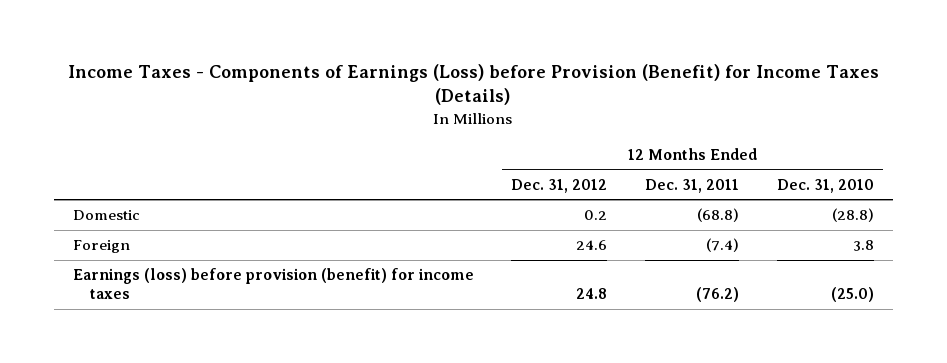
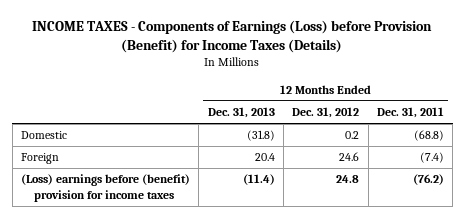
- Income Taxes - Components of Earnings (Loss) before Provision (Benefit) for Income Taxes (Details)
+ INCOME TAXES - Components of Earnings (Loss) before Provision (Benefit) for Income Taxes (Details)
- | 12 Months Ended Dec. 31, 2012 | 12 Months Ended Dec. 31, 2011 | 12 Months Ended Dec. 31, 2010
+ | 12 Months Ended Dec. 31, 2013 | 12 Months Ended Dec. 31, 2012 | 12 Months Ended Dec. 31, 2011
- Earnings (loss) before provision (benefit) for income taxes | 24.8 | (76.2) | (25.0)
+ (Loss) earnings before (benefit) provision for income taxes | (11.4) | 24.8 | (76.2)

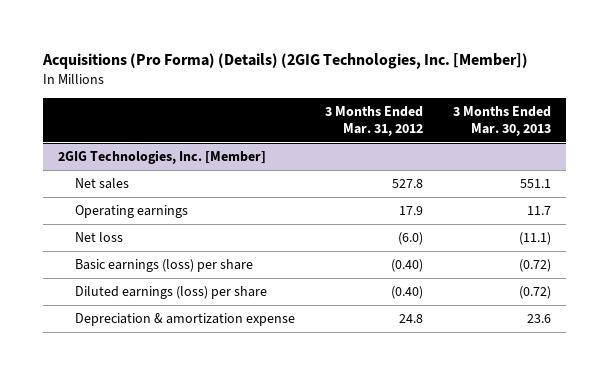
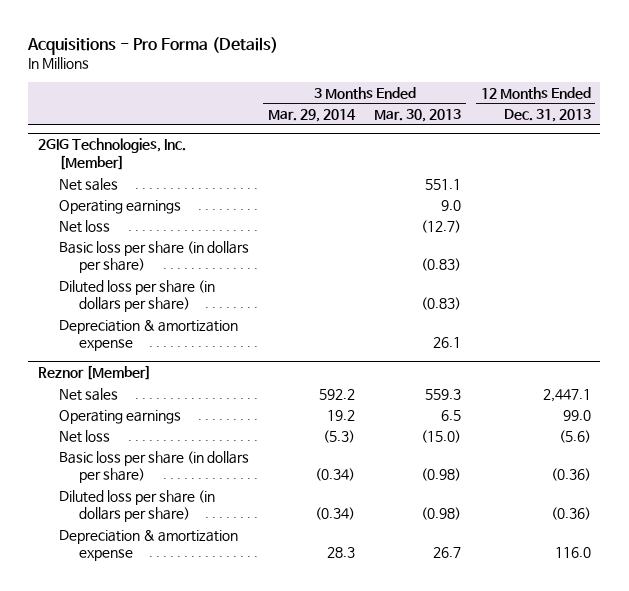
- Acquisitions (Pro Forma) (Details) (2GIG Technologies, Inc. [Member])
+ Acquisitions - Pro Forma (Details)
- | 3 Months Ended Mar. 31, 2012 | 3 Months Ended Mar. 30, 2013
+ | 3 Months Ended Mar. 29, 2014 | 3 Months Ended Mar. 30, 2013 | 12 Months Ended Dec. 31, 2013
@ 2GIG Technologies, Inc. [Member]
- Operating earnings | 17.9 | 11.7
- Net loss | (6.0) | (11.1)
- Basic earnings (loss) per share | (0.40) | (0.72)
- Diluted earnings (loss) per share | (0.40) | (0.72)
- Depreciation & amortization expense | 24.8 | 23.6
+ Operating earnings | | 9.0 |
+ Net loss | | (12.7) |
+ Basic loss per share (in dollars per share) | | (0.83) |
+ Diluted loss per share (in dollars per share) | | (0.83) |
+ Depreciation & amortization expense | | 26.1 |
+ Reznor [Member]
+ Net sales | 592.2 | 559.3 | 2,447.1
+ Operating earnings | 19.2 | 6.5 | 99.0
+ Net loss | (5.3) | (15.0) | (5.6)
+ Basic loss per share (in dollars per share) | (0.34) | (0.98) | (0.36)
+ Diluted loss per share (in dollars per share) | (0.34) | (0.98) | (0.36)
+ Depreciation & amortization expense | 28.3 | 26.7 | 116.0

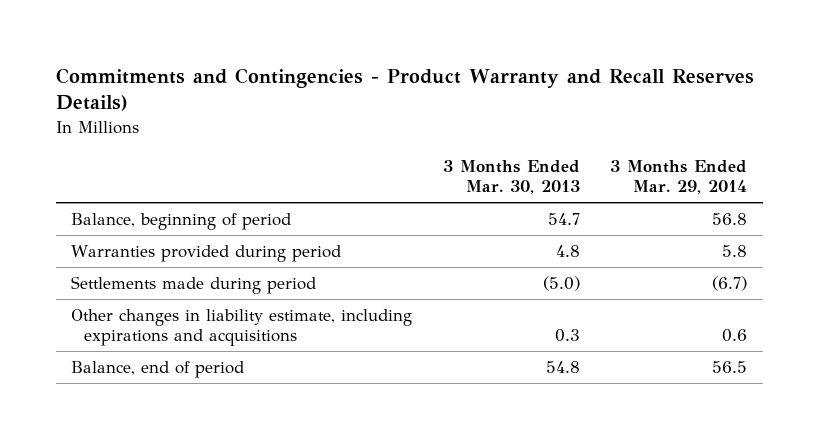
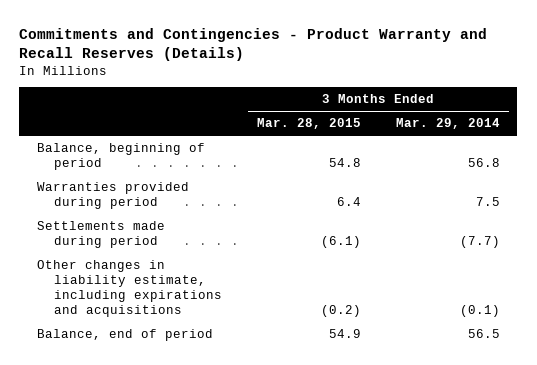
- Commitments and Contingencies - Product Warranty and Recall Reserves Details)
+ Commitments and Contingencies - Product Warranty and Recall Reserves (Details)
- | 3 Months Ended Mar. 30, 2013 | 3 Months Ended Mar. 29, 2014
+ | 3 Months Ended Mar. 28, 2015 | 3 Months Ended Mar. 29, 2014
- Warranties provided during period | 4.8 | 5.8
- Settlements made during period | (5.0) | (6.7)
- Other changes in liability estimate, including expirations and acquisitions | 0.3 | 0.6
+ Warranties provided during period | 6.4 | 7.5
+ Settlements made during period | (6.1) | (7.7)
+ Other changes in liability estimate, including expirations and acquisitions | (0.2) | (0.1)

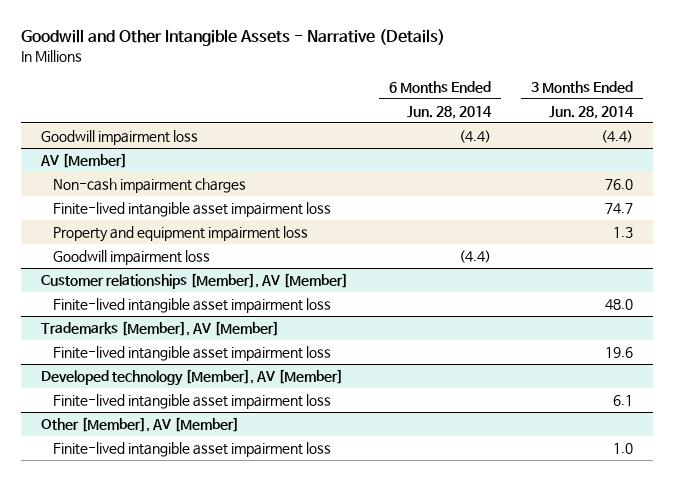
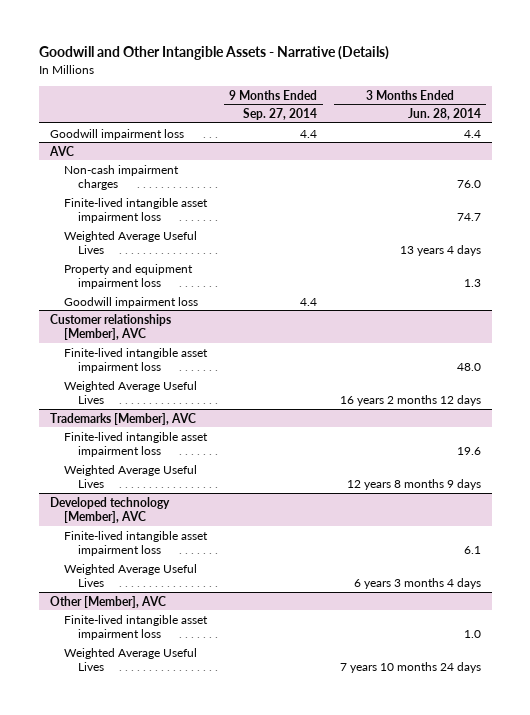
- | 6 Months Ended Jun. 28, 2014 | 3 Months Ended Jun. 28, 2014
+ | 9 Months Ended Sep. 27, 2014 | 3 Months Ended Jun. 28, 2014
- Goodwill impairment loss | (4.4) | (4.4)
- AV [Member]
+ Goodwill impairment loss | 4.4 | 4.4
+ AVC
+ Weighted Average Useful Lives | | 13 years 4 days
- Customer relationships [Member], AV [Member]
+ Customer relationships [Member], AVC
- Trademarks [Member], AV [Member]
+ Weighted Average Useful Lives | | 16 years 2 months 12 days
+ Trademarks [Member], AVC
- Developed technology [Member], AV [Member]
+ Weighted Average Useful Lives | | 12 years 8 months 9 days
+ Developed technology [Member], AVC
- Other [Member], AV [Member]
+ Weighted Average Useful Lives | | 6 years 3 months 4 days
+ Other [Member], AVC
+ Weighted Average Useful Lives | | 7 years 10 months 24 days

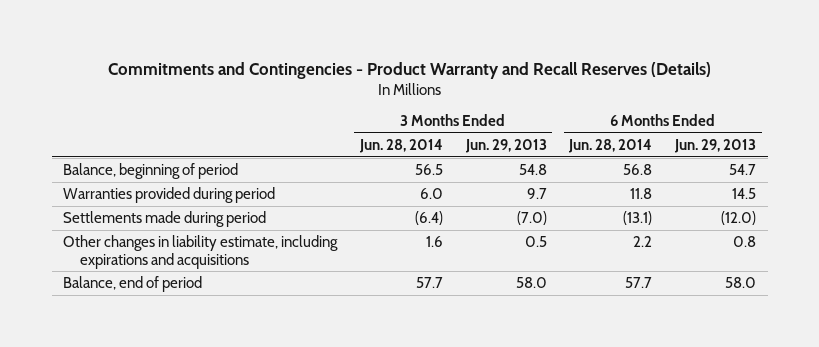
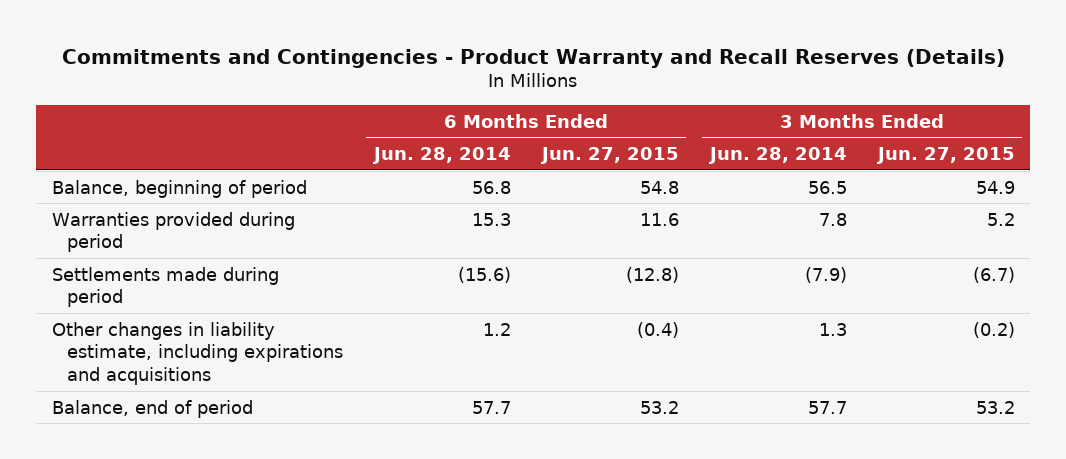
- | 3 Months Ended Jun. 28, 2014 | 3 Months Ended Jun. 29, 2013 | 6 Months Ended Jun. 28, 2014 | 6 Months Ended Jun. 29, 2013
+ | 6 Months Ended Jun. 28, 2014 | 6 Months Ended Jun. 27, 2015 | 3 Months Ended Jun. 28, 2014 | 3 Months Ended Jun. 27, 2015
- Warranties provided during period | 6.0 | 9.7 | 11.8 | 14.5
- Settlements made during period | (6.4) | (7.0) | (13.1) | (12.0)
- Other changes in liability estimate, including expirations and acquisitions | 1.6 | 0.5 | 2.2 | 0.8
+ Warranties provided during period | 15.3 | 11.6 | 7.8 | 5.2
+ Settlements made during period | (15.6) | (12.8) | (7.9) | (6.7)
+ Other changes in liability estimate, including expirations and acquisitions | 1.2 | (0.4) | 1.3 | (0.2)

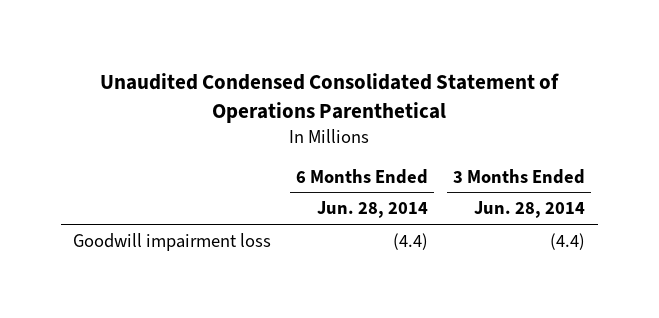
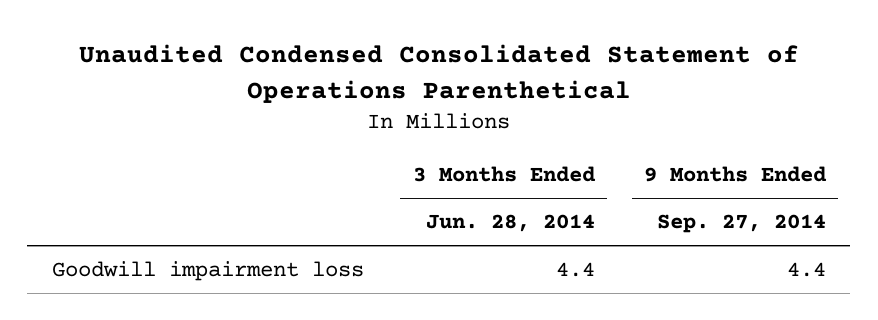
- | 6 Months Ended Jun. 28, 2014 | 3 Months Ended Jun. 28, 2014
+ | 3 Months Ended Jun. 28, 2014 | 9 Months Ended Sep. 27, 2014
- Goodwill impairment loss | (4.4) | (4.4)
+ Goodwill impairment loss | 4.4 | 4.4

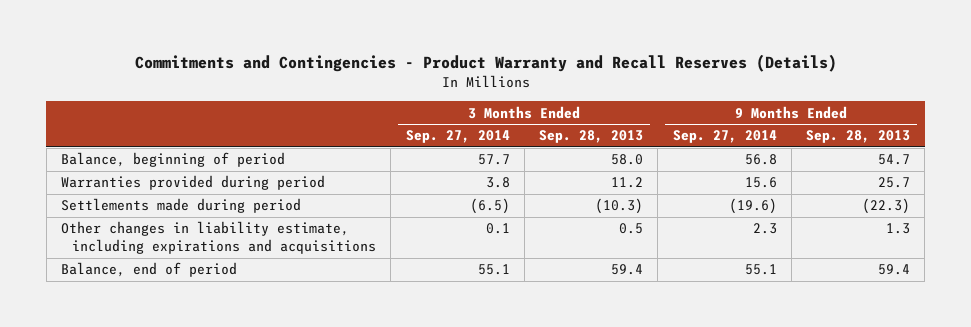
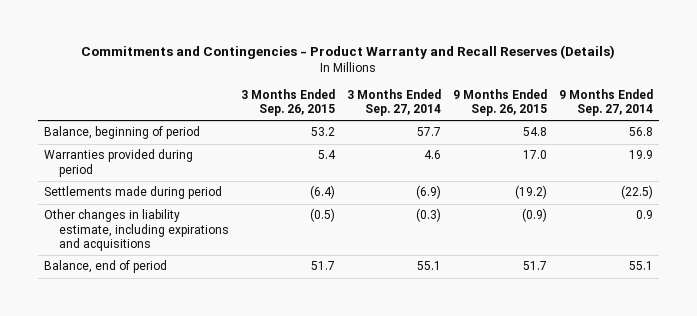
- | 3 Months Ended Sep. 27, 2014 | 3 Months Ended Sep. 28, 2013 | 9 Months Ended Sep. 27, 2014 | 9 Months Ended Sep. 28, 2013
+ | 3 Months Ended Sep. 26, 2015 | 3 Months Ended Sep. 27, 2014 | 9 Months Ended Sep. 26, 2015 | 9 Months Ended Sep. 27, 2014
- Warranties provided during period | 3.8 | 11.2 | 15.6 | 25.7
- Settlements made during period | (6.5) | (10.3) | (19.6) | (22.3)
- Other changes in liability estimate, including expirations and acquisitions | 0.1 | 0.5 | 2.3 | 1.3
+ Warranties provided during period | 5.4 | 4.6 | 17.0 | 19.9
+ Settlements made during period | (6.4) | (6.9) | (19.2) | (22.5)
+ Other changes in liability estimate, including expirations and acquisitions | (0.5) | (0.3) | (0.9) | 0.9

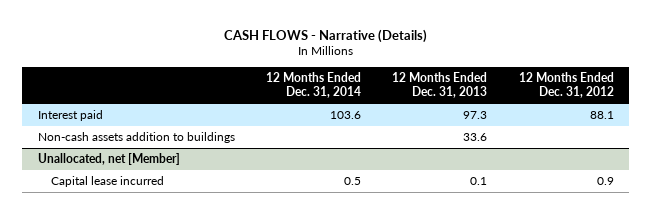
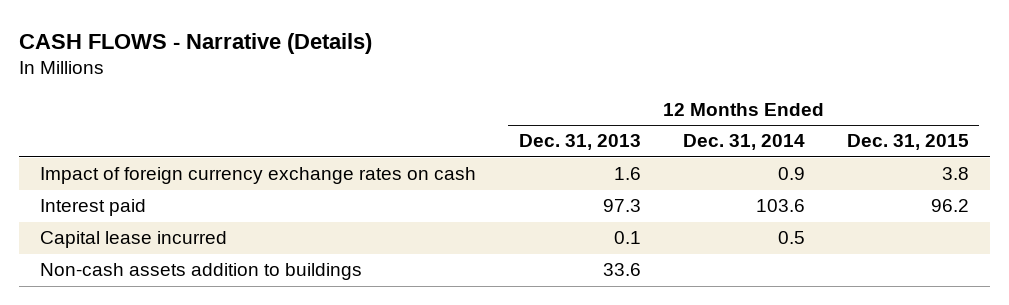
- | 12 Months Ended Dec. 31, 2014 | 12 Months Ended Dec. 31, 2013 | 12 Months Ended Dec. 31, 2012
+ | 12 Months Ended Dec. 31, 2013 | 12 Months Ended Dec. 31, 2014 | 12 Months Ended Dec. 31, 2015
+ Impact of foreign currency exchange rates on cash | 1.6 | 0.9 | 3.8
- Unallocated, net [Member]
moved down: Non-cash assets addition to buildings | 33.6 | |

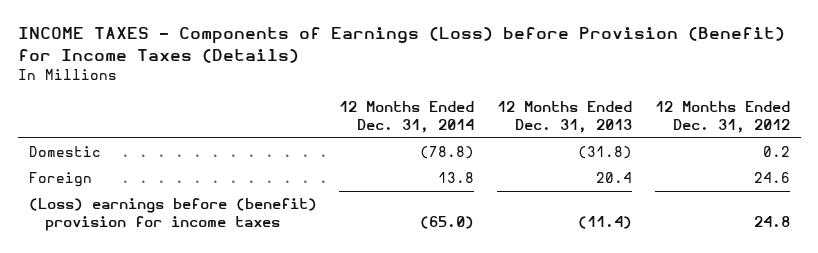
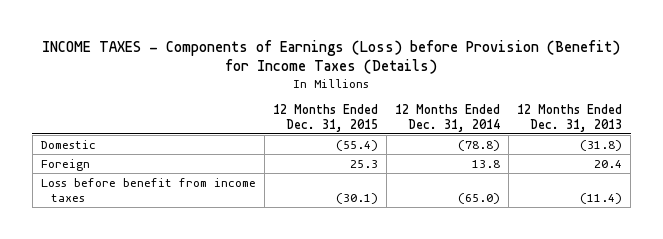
- | 12 Months Ended Dec. 31, 2014 | 12 Months Ended Dec. 31, 2013 | 12 Months Ended Dec. 31, 2012
+ | 12 Months Ended Dec. 31, 2015 | 12 Months Ended Dec. 31, 2014 | 12 Months Ended Dec. 31, 2013
- (Loss) earnings before (benefit) provision for income taxes | (65.0) | (11.4) | 24.8
+ Loss before benefit from income taxes | (30.1) | (65.0) | (11.4)

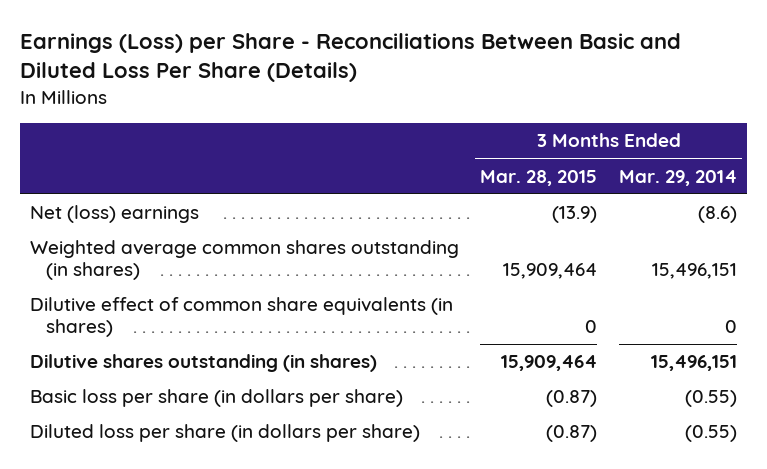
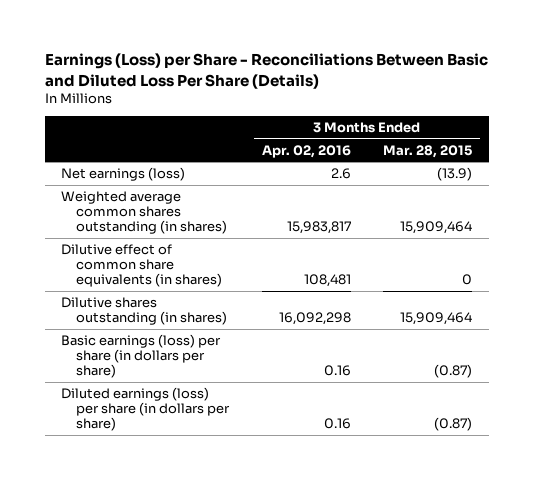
- | 3 Months Ended Mar. 28, 2015 | 3 Months Ended Mar. 29, 2014
+ | 3 Months Ended Apr. 02, 2016 | 3 Months Ended Mar. 28, 2015
- Net (loss) earnings | (13.9) | (8.6)
+ Net earnings (loss) | 2.6 | (13.9)
- Basic loss per share (in dollars per share) | (0.87) | (0.55)
- Diluted loss per share (in dollars per share) | (0.87) | (0.55)
+ Basic earnings (loss) per share (in dollars per share) | 0.16 | (0.87)
+ Diluted earnings (loss) per share (in dollars per share) | 0.16 | (0.87)

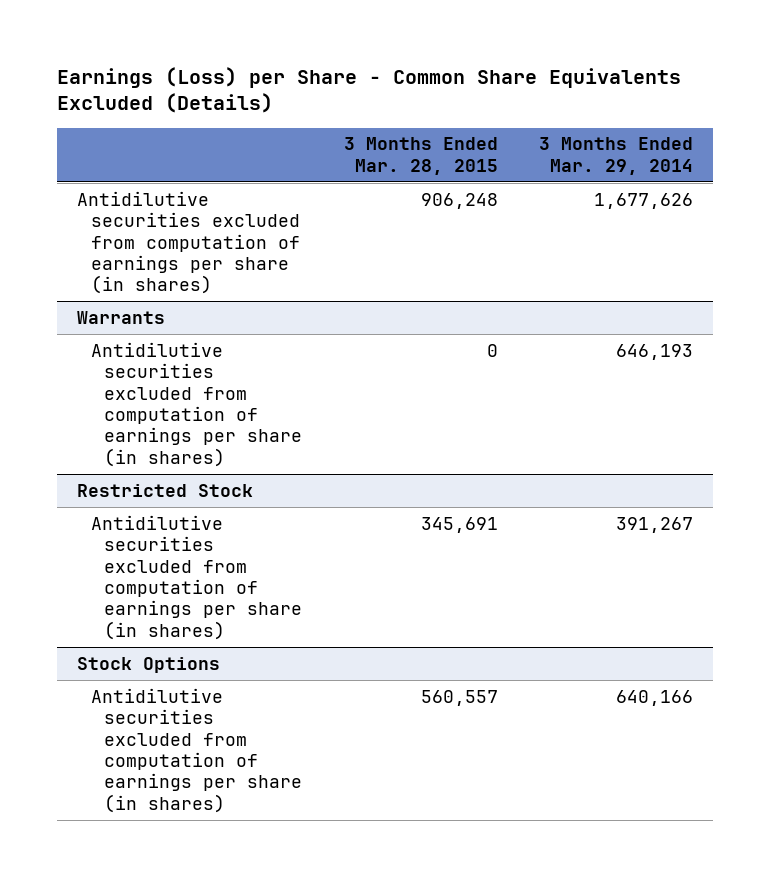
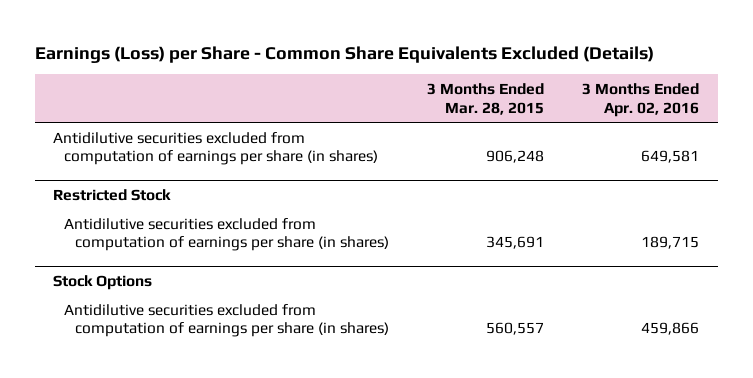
- | 3 Months Ended Mar. 28, 2015 | 3 Months Ended Mar. 29, 2014
+ | 3 Months Ended Mar. 28, 2015 | 3 Months Ended Apr. 02, 2016
- Warrants
- Antidilutive securities excluded from computation of earnings per share (in shares) | 0 | 646,193

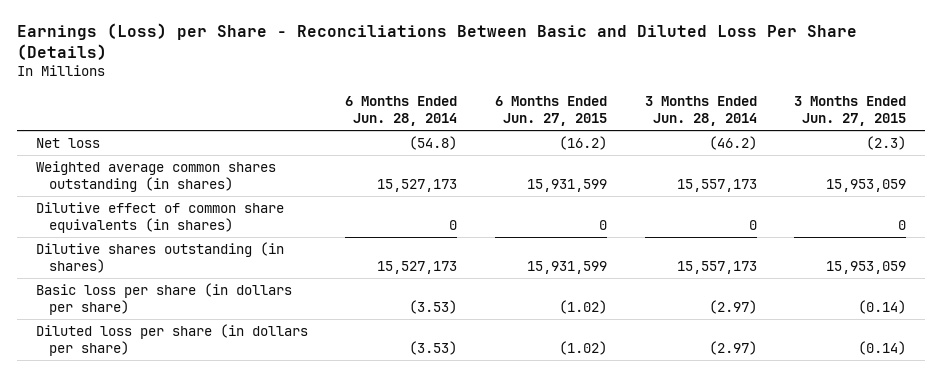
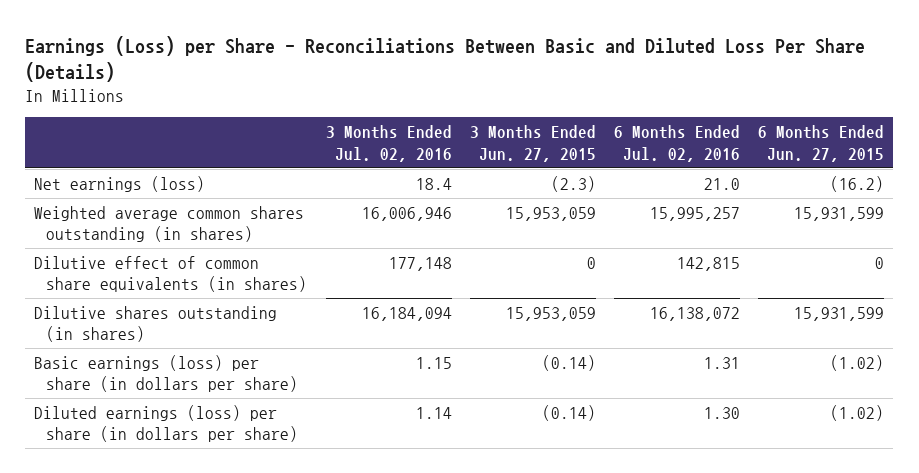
- | 6 Months Ended Jun. 28, 2014 | 6 Months Ended Jun. 27, 2015 | 3 Months Ended Jun. 28, 2014 | 3 Months Ended Jun. 27, 2015
+ | 3 Months Ended Jul. 02, 2016 | 3 Months Ended Jun. 27, 2015 | 6 Months Ended Jul. 02, 2016 | 6 Months Ended Jun. 27, 2015
- Net loss | (54.8) | (16.2) | (46.2) | (2.3)
+ Net earnings (loss) | 18.4 | (2.3) | 21.0 | (16.2)
- Basic loss per share (in dollars per share) | (3.53) | (1.02) | (2.97) | (0.14)
- Diluted loss per share (in dollars per share) | (3.53) | (1.02) | (2.97) | (0.14)
+ Basic earnings (loss) per share (in dollars per share) | 1.15 | (0.14) | 1.31 | (1.02)
+ Diluted earnings (loss) per share (in dollars per share) | 1.14 | (0.14) | 1.30 | (1.02)

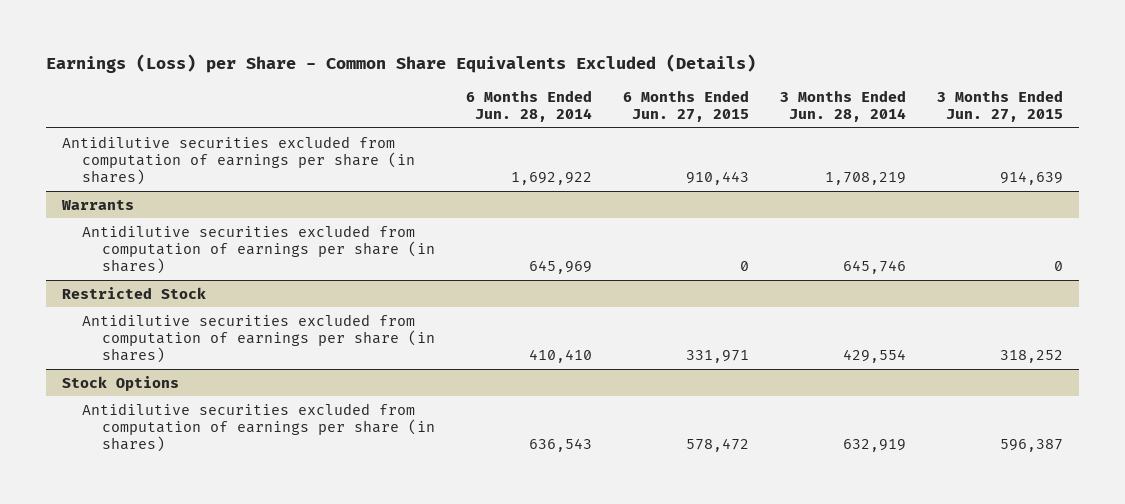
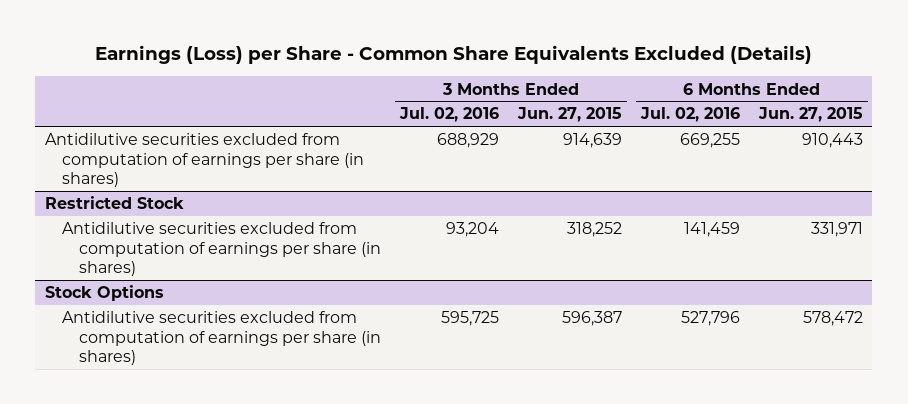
- | 6 Months Ended Jun. 28, 2014 | 6 Months Ended Jun. 27, 2015 | 3 Months Ended Jun. 28, 2014 | 3 Months Ended Jun. 27, 2015
+ | 3 Months Ended Jul. 02, 2016 | 3 Months Ended Jun. 27, 2015 | 6 Months Ended Jul. 02, 2016 | 6 Months Ended Jun. 27, 2015
- Warrants
- Antidilutive securities excluded from computation of earnings per share (in shares) | 645,969 | 0 | 645,746 | 0

